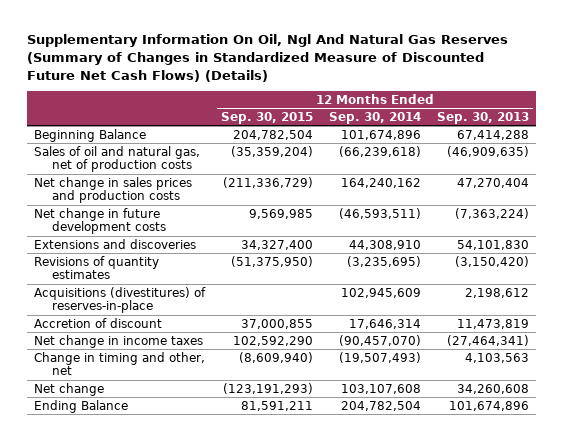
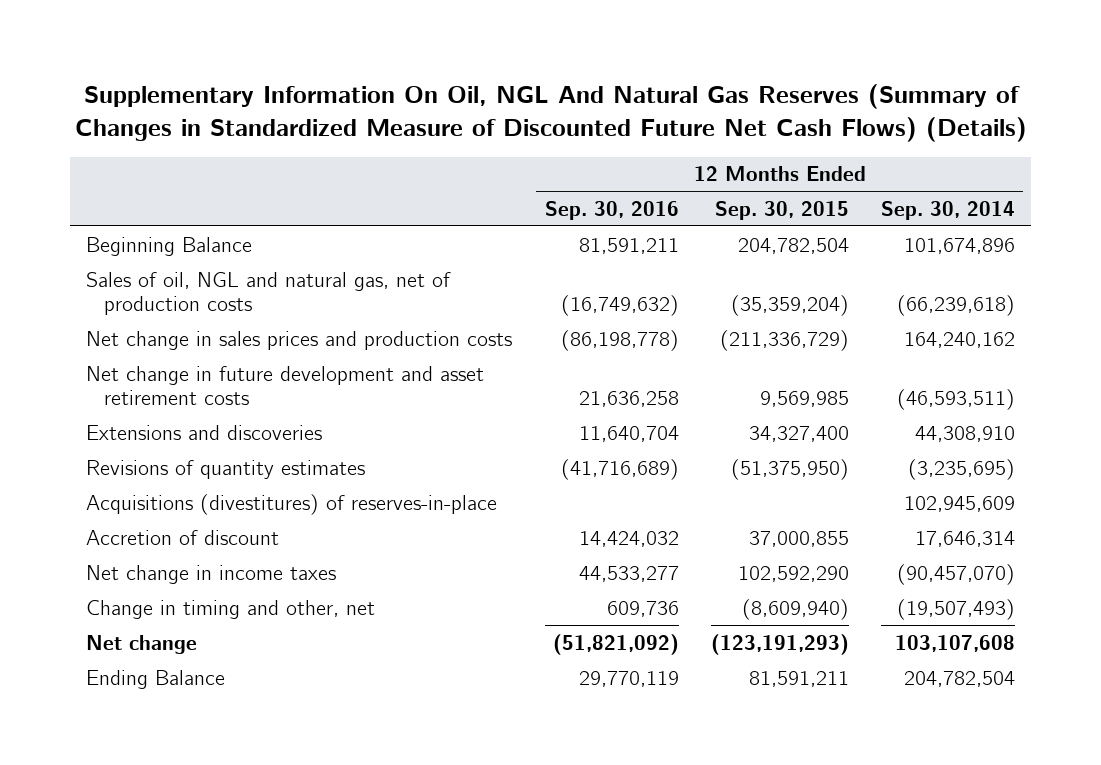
- Supplementary Information On Oil, Ngl And Natural Gas Reserves (Summary of Changes in Standardized Measure of Discounted Future Net Cash Flows) (Details)
+ Supplementary Information On Oil, NGL And Natural Gas Reserves (Summary of Changes in Standardized Measure of Discounted Future Net Cash Flows) (Details)
- | 12 Months Ended Sep. 30, 2015 | 12 Months Ended Sep. 30, 2014 | 12 Months Ended Sep. 30, 2013
+ | 12 Months Ended Sep. 30, 2016 | 12 Months Ended Sep. 30, 2015 | 12 Months Ended Sep. 30, 2014
- Sales of oil and natural gas, net of production costs | (35,359,204) | (66,239,618) | (46,909,635)
+ Sales of oil, NGL and natural gas, net of production costs | (16,749,632) | (35,359,204) | (66,239,618)
- Net change in future development costs | 9,569,985 | (46,593,511) | (7,363,224)
+ Net change in future development and asset retirement costs | 21,636,258 | 9,569,985 | (46,593,511)

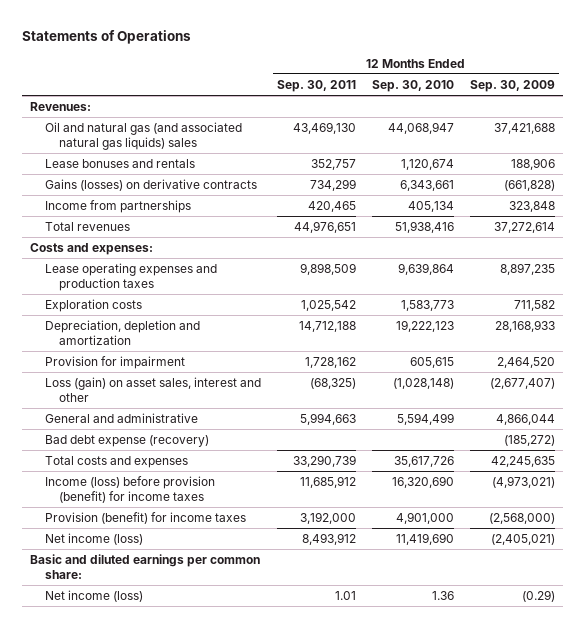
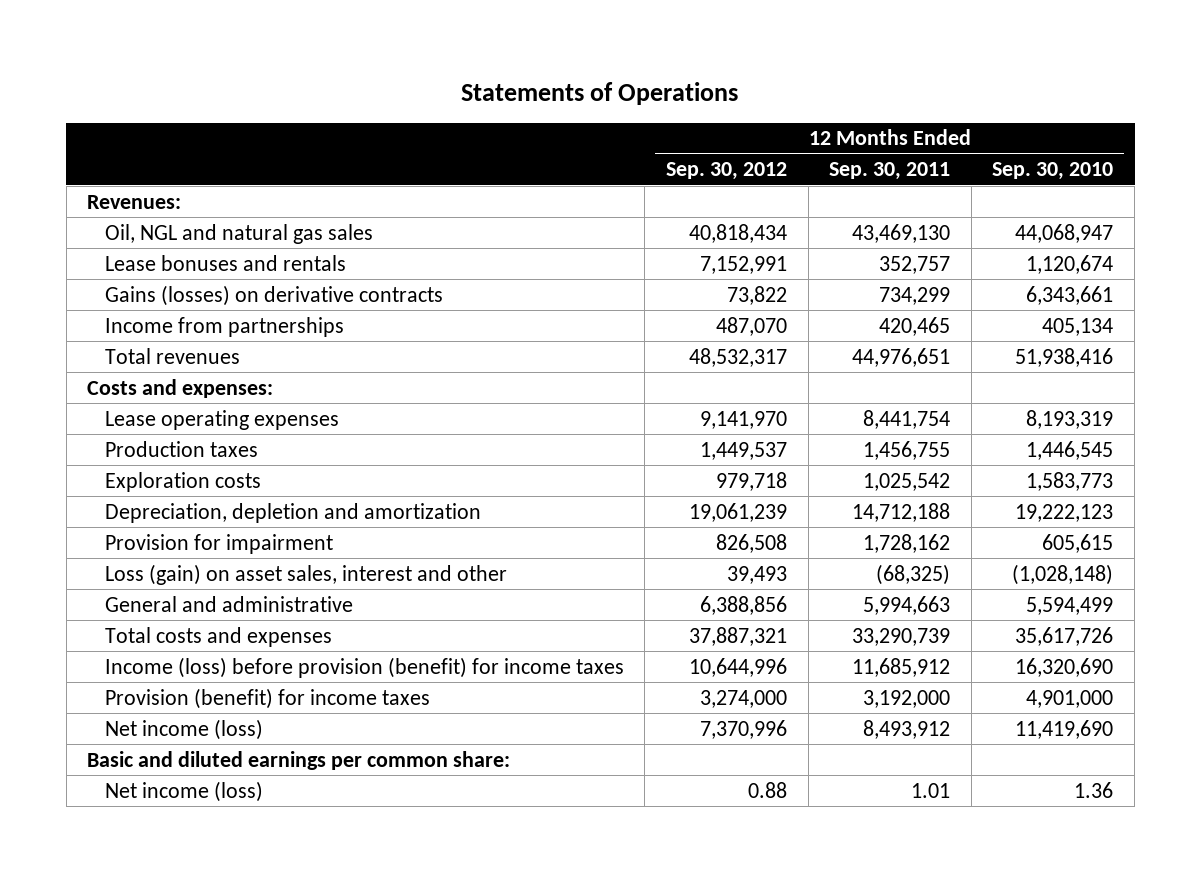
- | 12 Months Ended Sep. 30, 2011 | 12 Months Ended Sep. 30, 2010 | 12 Months Ended Sep. 30, 2009
+ | 12 Months Ended Sep. 30, 2012 | 12 Months Ended Sep. 30, 2011 | 12 Months Ended Sep. 30, 2010
- Oil and natural gas (and associated natural gas liquids) sales | 43,469,130 | 44,068,947 | 37,421,688
+ Oil, NGL and natural gas sales | 40,818,434 | 43,469,130 | 44,068,947
- Lease operating expenses and production taxes | 9,898,509 | 9,639,864 | 8,897,235
+ Lease operating expenses | 9,141,970 | 8,441,754 | 8,193,319
+ Production taxes | 1,449,537 | 1,456,755 | 1,446,545
- Bad debt expense (recovery) | | | (185,272)

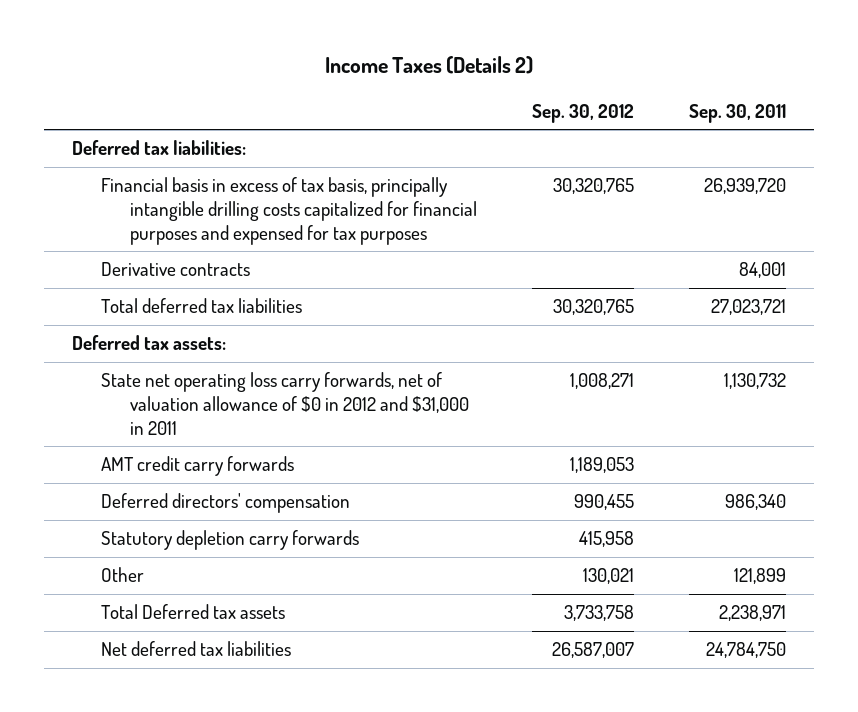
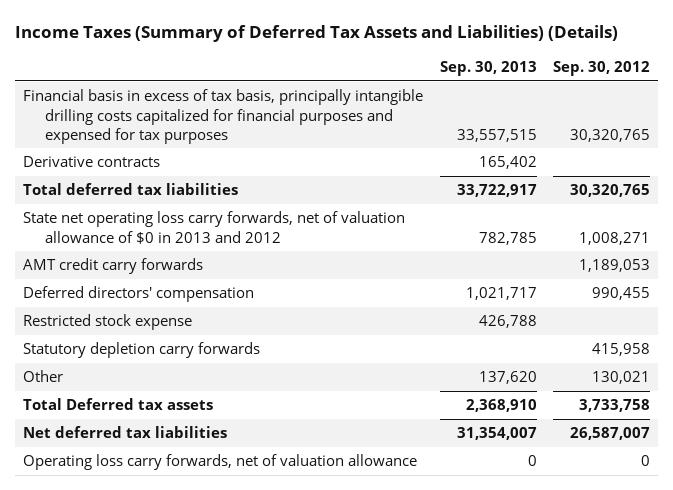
- Income Taxes (Details 2)
+ Income Taxes (Summary of Deferred Tax Assets and Liabilities) (Details)
- | Sep. 30, 2012 | Sep. 30, 2011
+ | Sep. 30, 2013 | Sep. 30, 2012
- Deferred tax liabilities:
- Deferred tax assets:
- State net operating loss carry forwards, net of valuation allowance of $0 in 2012 and $31,000 in 2011 | 1,008,271 | 1,130,732
+ State net operating loss carry forwards, net of valuation allowance of $0 in 2013 and 2012 | 782,785 | 1,008,271
+ Restricted stock expense | 426,788 |
+ Operating loss carry forwards, net of valuation allowance | 0 | 0

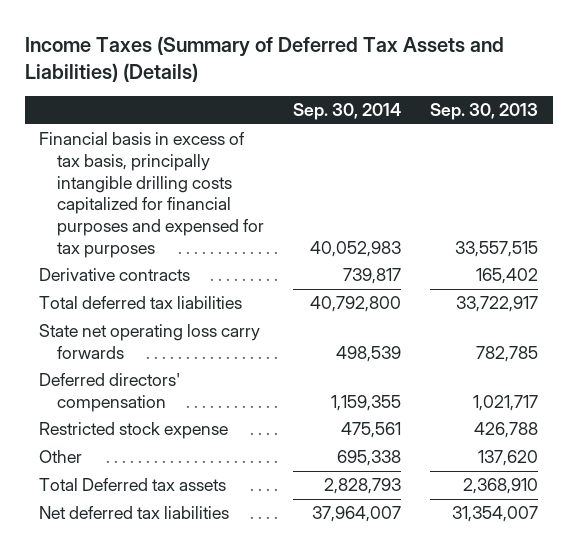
- | Sep. 30, 2013 | Sep. 30, 2012
+ | Sep. 30, 2014 | Sep. 30, 2013
- State net operating loss carry forwards, net of valuation allowance of $0 in 2013 and 2012 | 782,785 | 1,008,271
- AMT credit carry forwards | | 1,189,053
+ State net operating loss carry forwards | 498,539 | 782,785
- Statutory depletion carry forwards | | 415,958
- Operating loss carry forwards, net of valuation allowance | 0 | 0

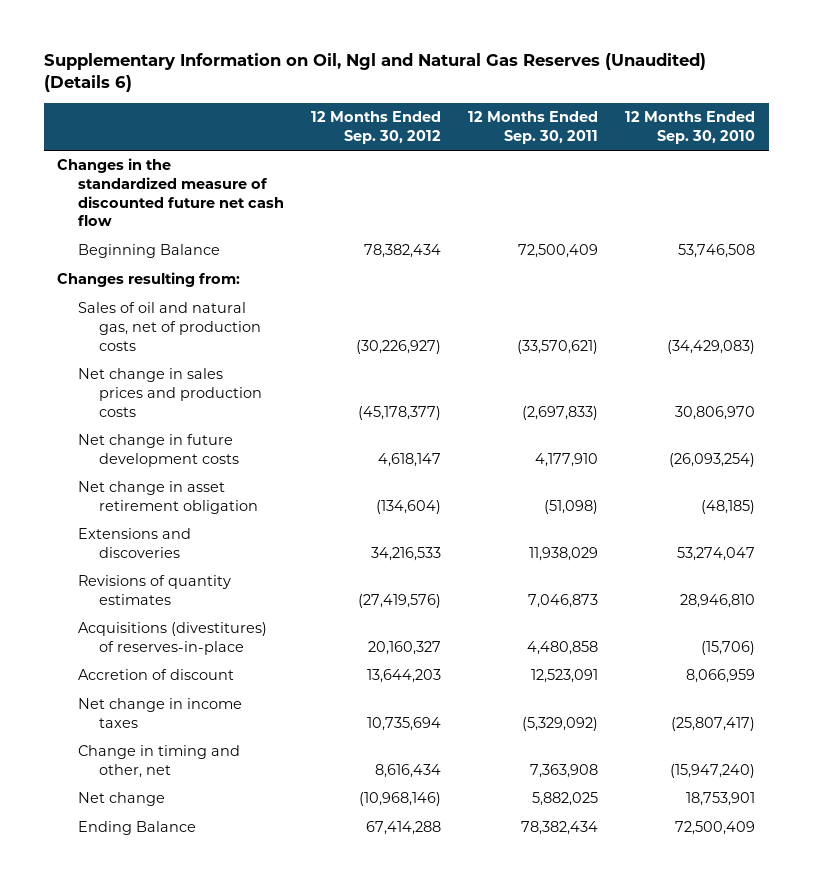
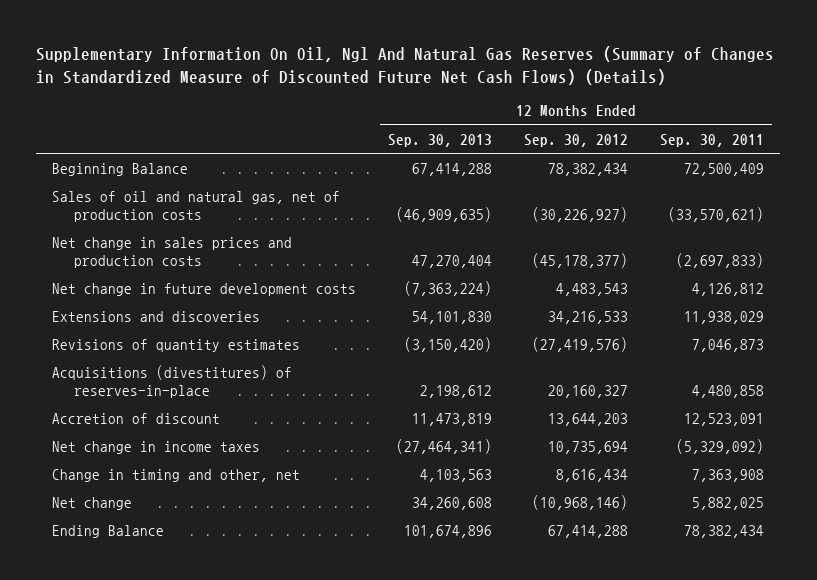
- Supplementary Information on Oil, Ngl and Natural Gas Reserves (Unaudited) (Details 6)
+ Supplementary Information On Oil, Ngl And Natural Gas Reserves (Summary of Changes in Standardized Measure of Discounted Future Net Cash Flows) (Details)
- | 12 Months Ended Sep. 30, 2012 | 12 Months Ended Sep. 30, 2011 | 12 Months Ended Sep. 30, 2010
+ | 12 Months Ended Sep. 30, 2013 | 12 Months Ended Sep. 30, 2012 | 12 Months Ended Sep. 30, 2011
- Changes in the standardized measure of discounted future net cash flow
- Changes resulting from:
- Net change in future development costs | 4,618,147 | 4,177,910 | (26,093,254)
- Net change in asset retirement obligation | (134,604) | (51,098) | (48,185)
+ Net change in future development costs | (7,363,224) | 4,483,543 | 4,126,812

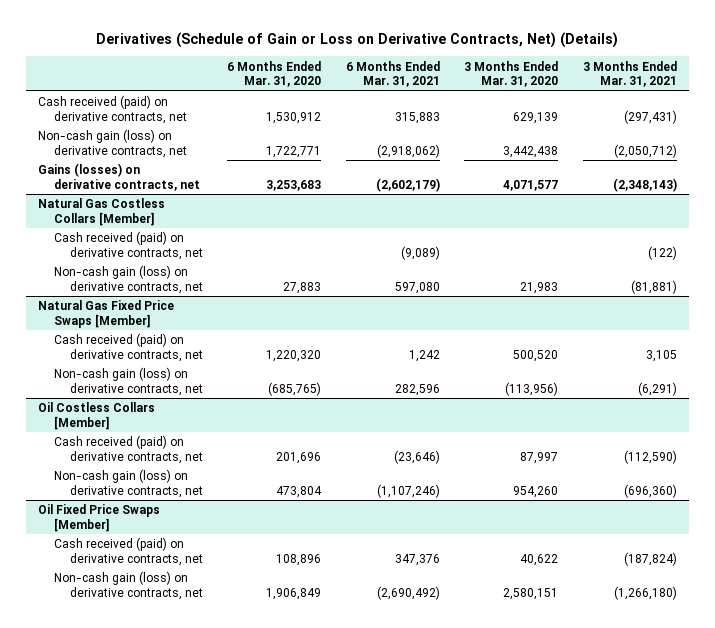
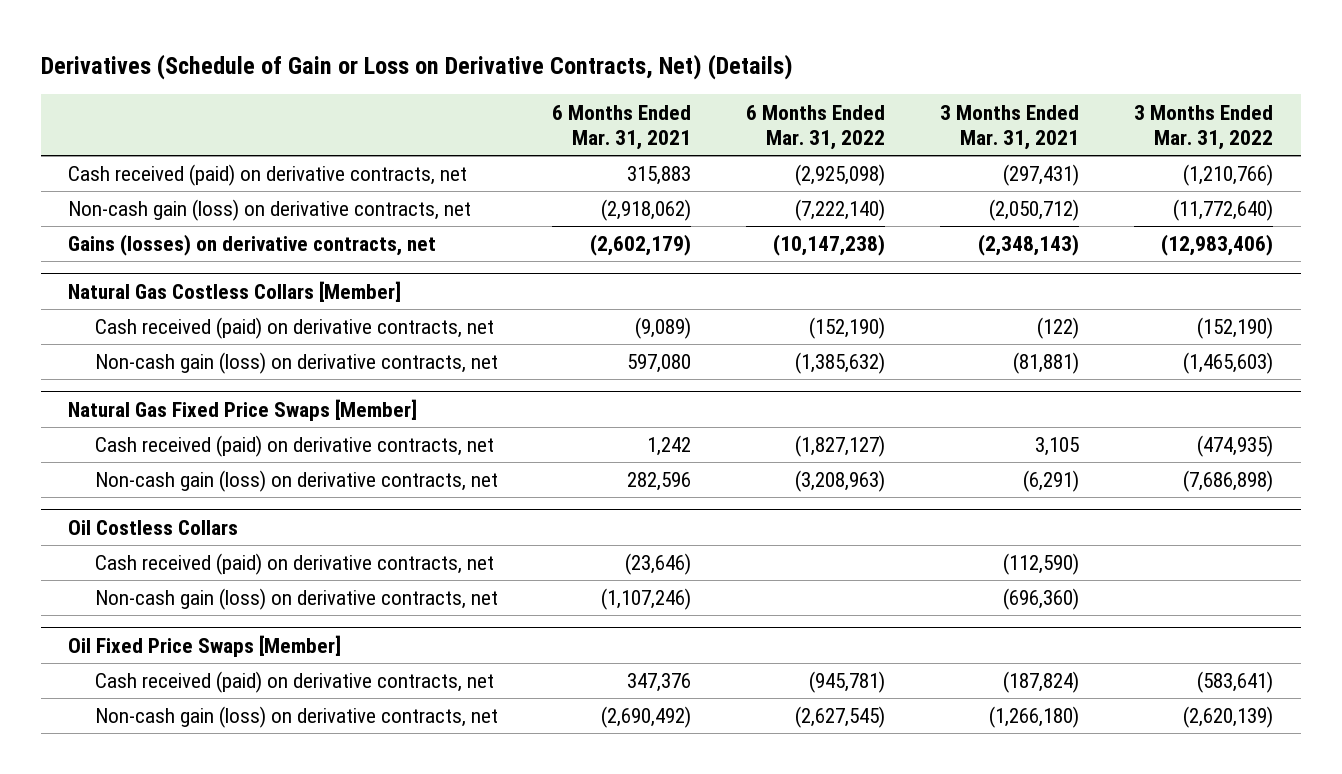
- | 6 Months Ended Mar. 31, 2020 | 6 Months Ended Mar. 31, 2021 | 3 Months Ended Mar. 31, 2020 | 3 Months Ended Mar. 31, 2021
+ | 6 Months Ended Mar. 31, 2021 | 6 Months Ended Mar. 31, 2022 | 3 Months Ended Mar. 31, 2021 | 3 Months Ended Mar. 31, 2022
- Oil Costless Collars [Member]
+ Oil Costless Collars

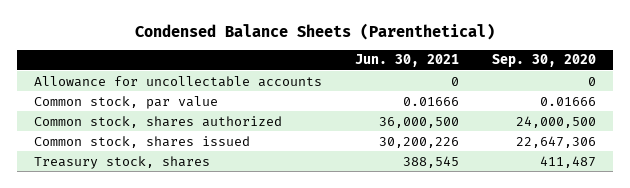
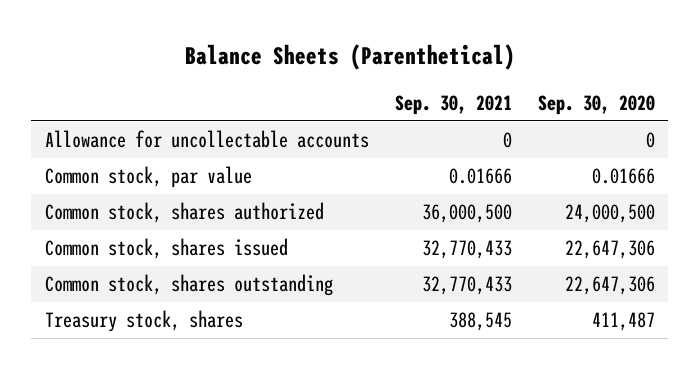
- Condensed Balance Sheets (Parenthetical)
+ Balance Sheets (Parenthetical)
- | Jun. 30, 2021 | Sep. 30, 2020
+ | Sep. 30, 2021 | Sep. 30, 2020
+ Common stock, shares outstanding | 32,770,433 | 22,647,306

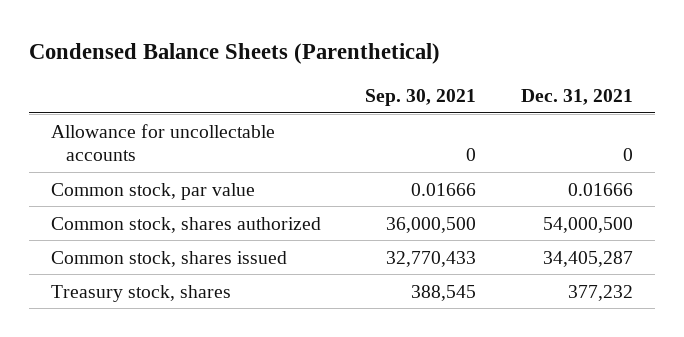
- Balance Sheets (Parenthetical)
+ Condensed Balance Sheets (Parenthetical)
- | Sep. 30, 2021 | Sep. 30, 2020
+ | Sep. 30, 2021 | Dec. 31, 2021
- Common stock, shares outstanding | 32,770,433 | 22,647,306

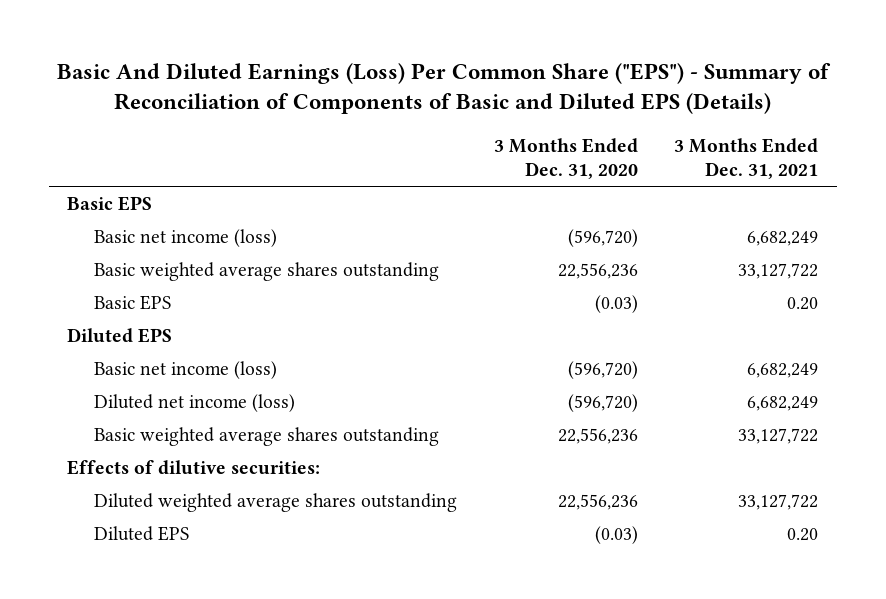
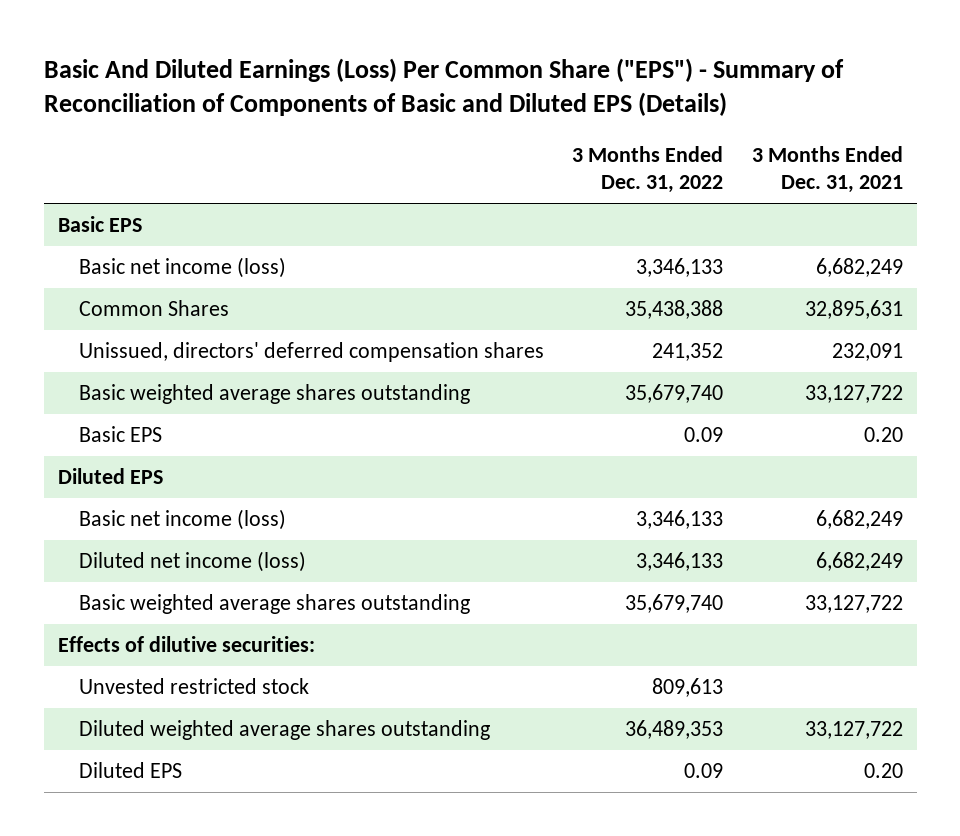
- | 3 Months Ended Dec. 31, 2020 | 3 Months Ended Dec. 31, 2021
+ | 3 Months Ended Dec. 31, 2022 | 3 Months Ended Dec. 31, 2021
+ Common Shares | 35,438,388 | 32,895,631
+ Unissued, directors' deferred compensation shares | 241,352 | 232,091
+ Unvested restricted stock | 809,613 |

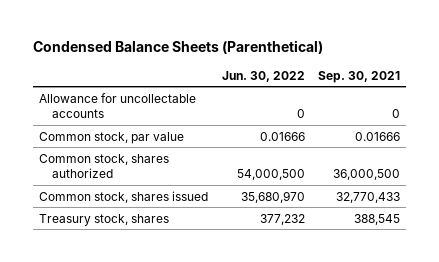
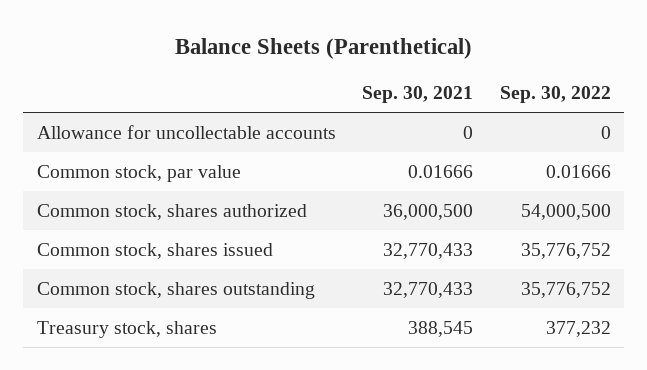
- Condensed Balance Sheets (Parenthetical)
+ Balance Sheets (Parenthetical)
- | Jun. 30, 2022 | Sep. 30, 2021
+ | Sep. 30, 2021 | Sep. 30, 2022
+ Common stock, shares outstanding | 32,770,433 | 35,776,752

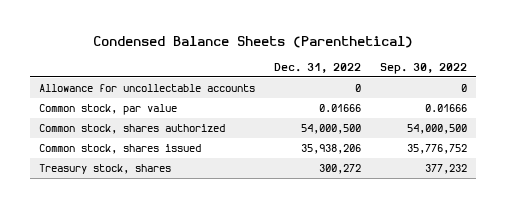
- Balance Sheets (Parenthetical)
+ Condensed Balance Sheets (Parenthetical)
- | Sep. 30, 2021 | Sep. 30, 2022
+ | Dec. 31, 2022 | Sep. 30, 2022
- Common stock, shares outstanding | 32,770,433 | 35,776,752

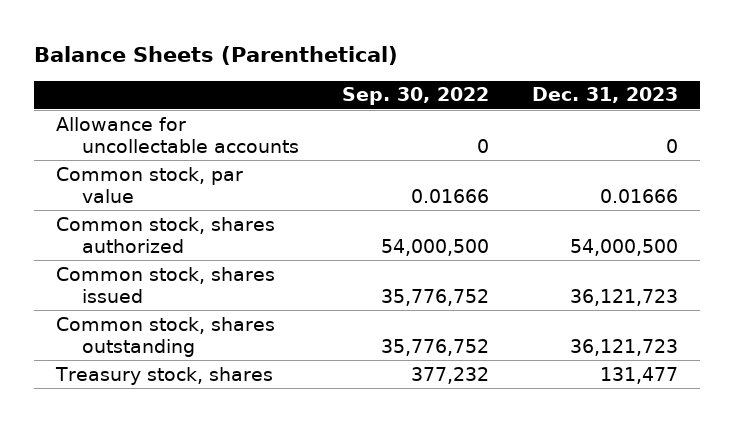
- Condensed Balance Sheets (Parenthetical)
+ Balance Sheets (Parenthetical)
- | Dec. 31, 2022 | Sep. 30, 2022
+ | Sep. 30, 2022 | Dec. 31, 2023
+ Common stock, shares outstanding | 35,776,752 | 36,121,723

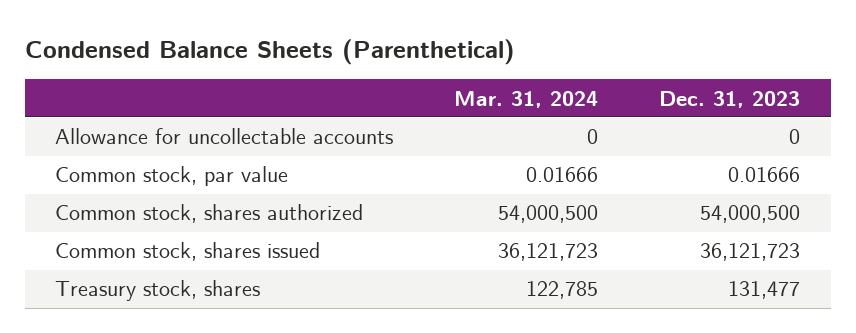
- Balance Sheets (Parenthetical)
+ Condensed Balance Sheets (Parenthetical)
- | Sep. 30, 2022 | Dec. 31, 2023
+ | Mar. 31, 2024 | Dec. 31, 2023
- Common stock, shares outstanding | 35,776,752 | 36,121,723

